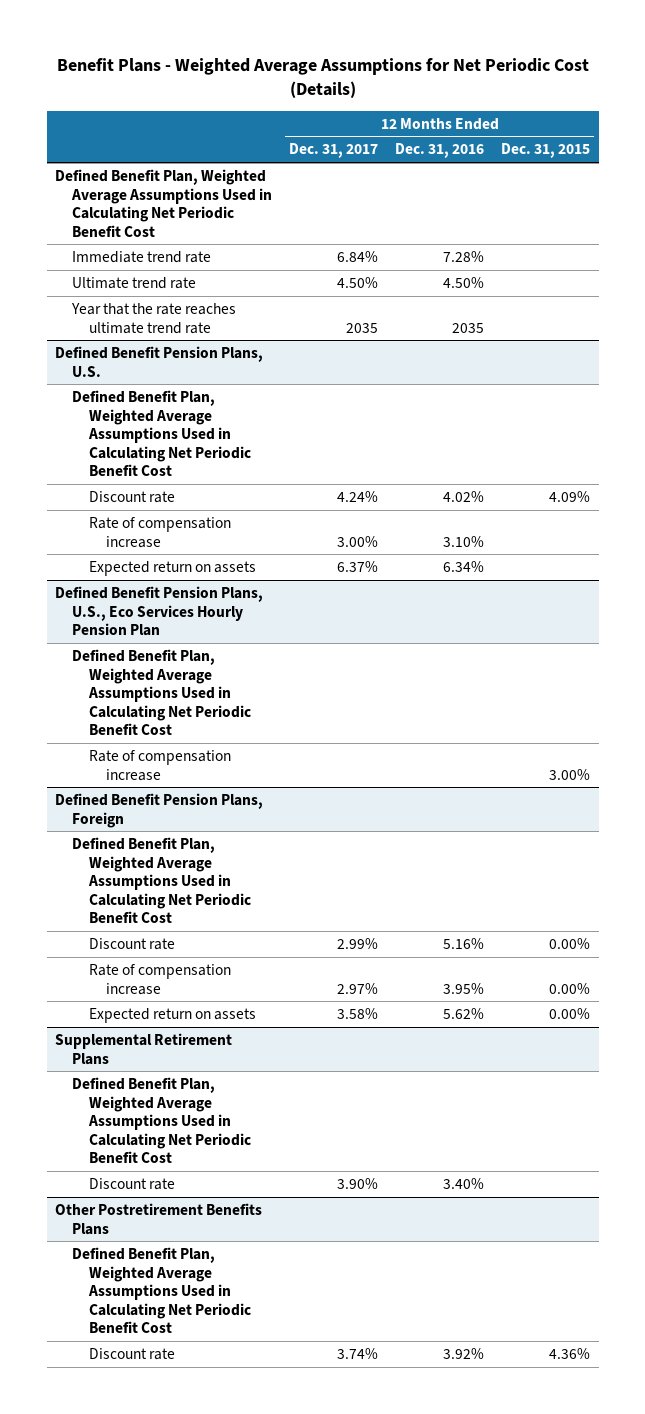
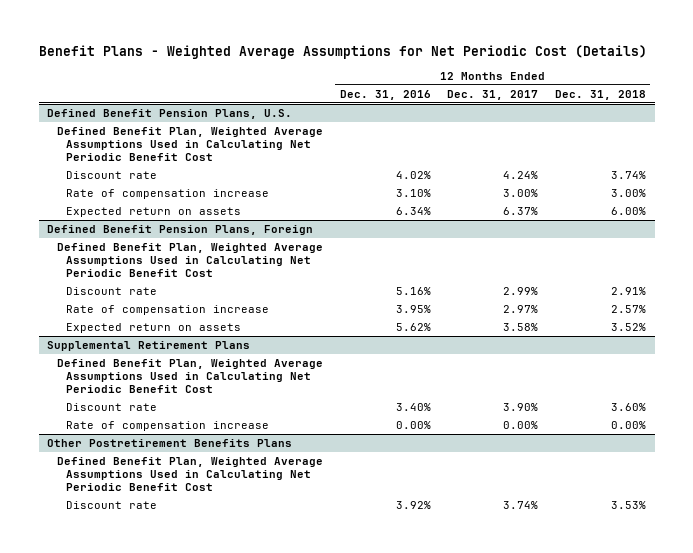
- | 12 Months Ended Dec. 31, 2017 | 12 Months Ended Dec. 31, 2016 | 12 Months Ended Dec. 31, 2015
+ | 12 Months Ended Dec. 31, 2016 | 12 Months Ended Dec. 31, 2017 | 12 Months Ended Dec. 31, 2018
- Defined Benefit Plan, Weighted Average Assumptions Used in Calculating Net Periodic Benefit Cost
- Immediate trend rate | 6.84% | 7.28% |
- Ultimate trend rate | 4.50% | 4.50% |
- Year that the rate reaches ultimate trend rate | 2035 | 2035 |
- Defined Benefit Pension Plans, U.S., Eco Services Hourly Pension Plan
- Defined Benefit Plan, Weighted Average Assumptions Used in Calculating Net Periodic Benefit Cost
- Rate of compensation increase | | | 3.00%
@ Supplemental Retirement Plans
+ Rate of compensation increase | 0.00% | 0.00% | 0.00%

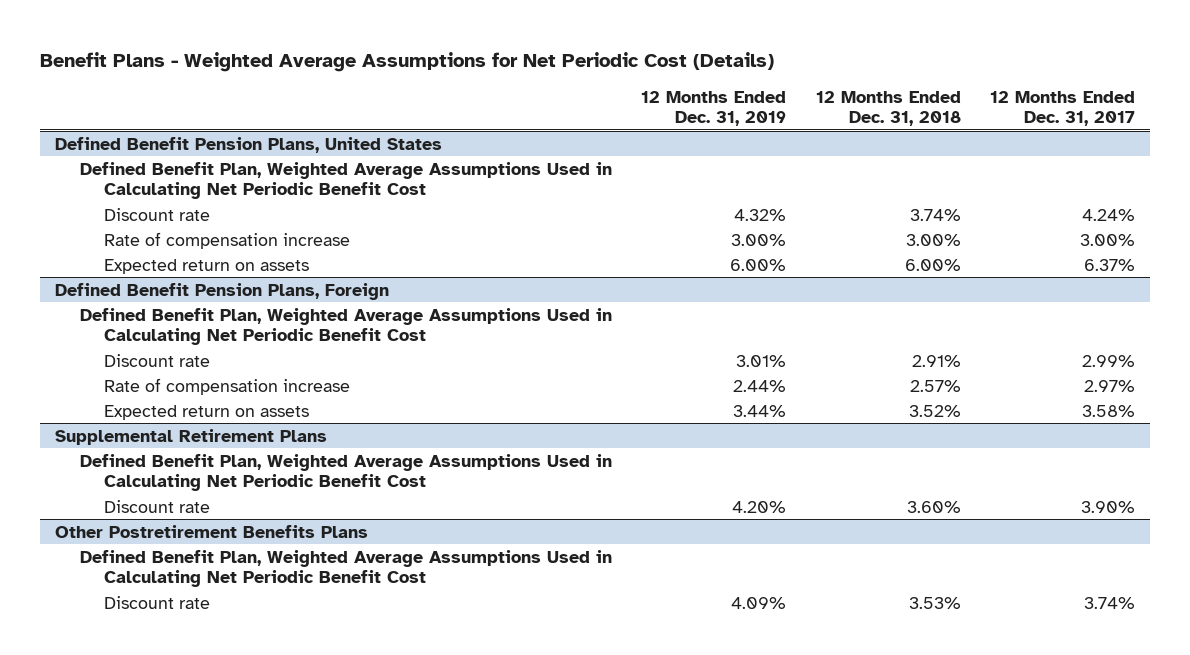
- | 12 Months Ended Dec. 31, 2016 | 12 Months Ended Dec. 31, 2017 | 12 Months Ended Dec. 31, 2018
+ | 12 Months Ended Dec. 31, 2019 | 12 Months Ended Dec. 31, 2018 | 12 Months Ended Dec. 31, 2017
- Defined Benefit Pension Plans, U.S.
+ Defined Benefit Pension Plans, United States
@ Supplemental Retirement Plans
- Rate of compensation increase | 0.00% | 0.00% | 0.00%

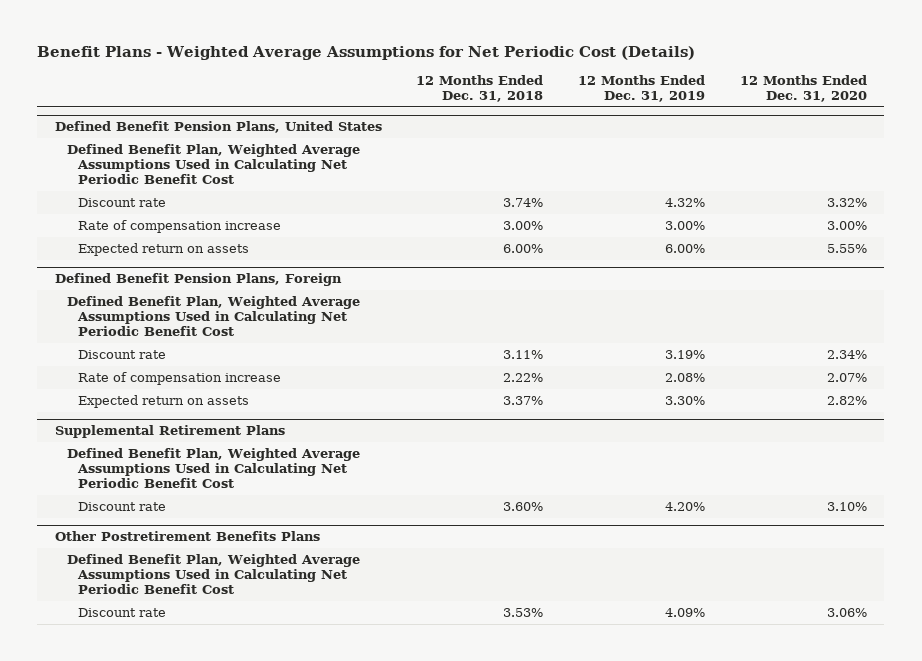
- | 12 Months Ended Dec. 31, 2019 | 12 Months Ended Dec. 31, 2018 | 12 Months Ended Dec. 31, 2017
+ | 12 Months Ended Dec. 31, 2018 | 12 Months Ended Dec. 31, 2019 | 12 Months Ended Dec. 31, 2020
@ Defined Benefit Pension Plans, Foreign
- Discount rate | 3.01% | 2.91% | 2.99%
- Rate of compensation increase | 2.44% | 2.57% | 2.97%
- Expected return on assets | 3.44% | 3.52% | 3.58%
+ Discount rate | 3.11% | 3.19% | 2.34%
+ Rate of compensation increase | 2.22% | 2.08% | 2.07%
+ Expected return on assets | 3.37% | 3.30% | 2.82%

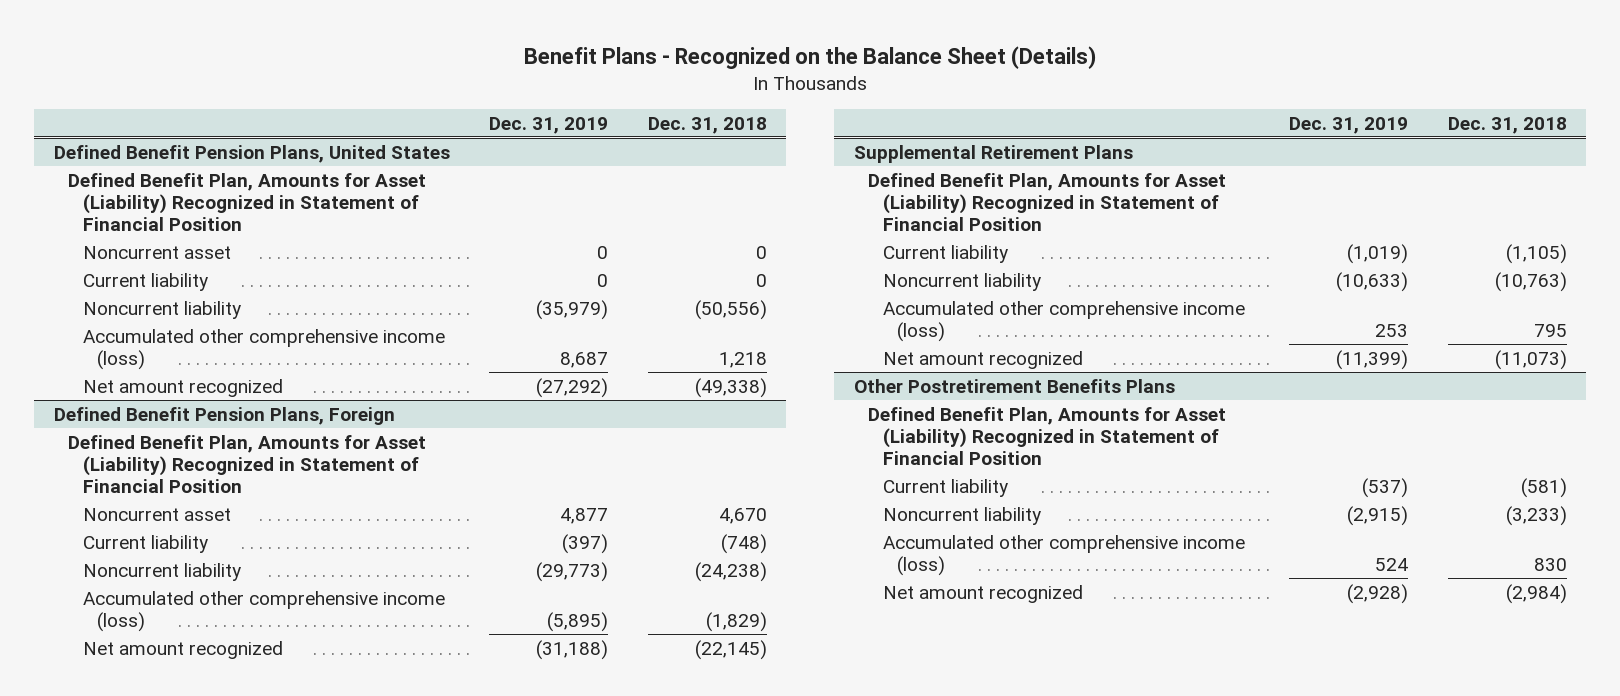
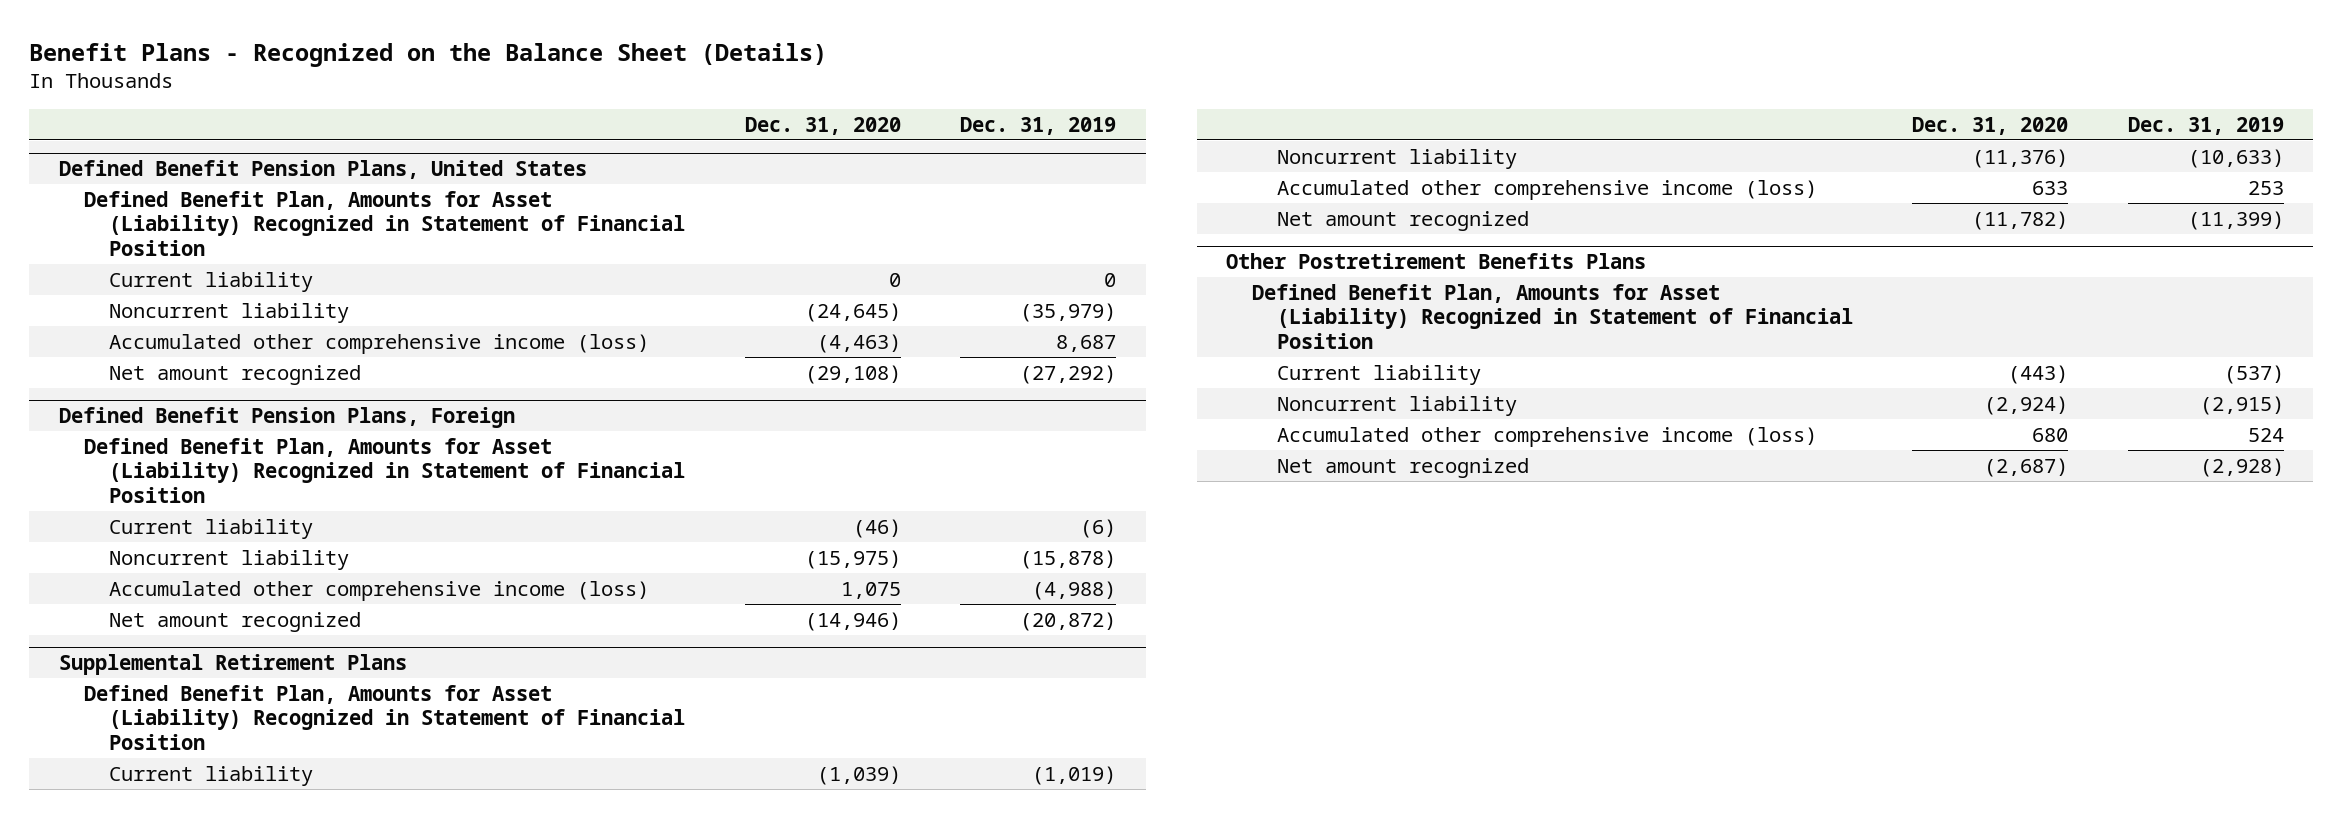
- | Dec. 31, 2019 | Dec. 31, 2018
+ | Dec. 31, 2020 | Dec. 31, 2019
@ Defined Benefit Pension Plans, United States
- Noncurrent asset | 0 | 0
@ Defined Benefit Pension Plans, Foreign
- Noncurrent asset | 4,877 | 4,670
- Current liability | (397) | (748)
- Noncurrent liability | (29,773) | (24,238)
- Accumulated other comprehensive income (loss) | (5,895) | (1,829)
- Net amount recognized | (31,188) | (22,145)
+ Current liability | (46) | (6)
+ Noncurrent liability | (15,975) | (15,878)
+ Accumulated other comprehensive income (loss) | 1,075 | (4,988)
+ Net amount recognized | (14,946) | (20,872)

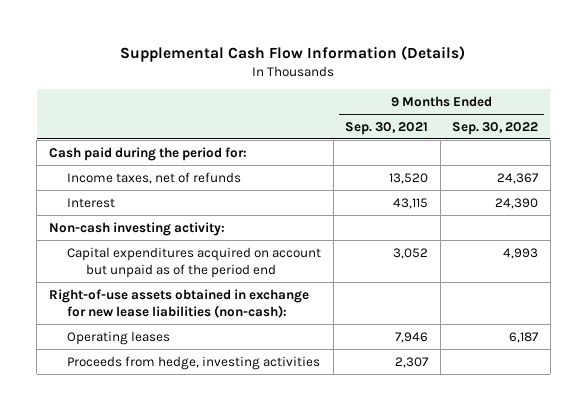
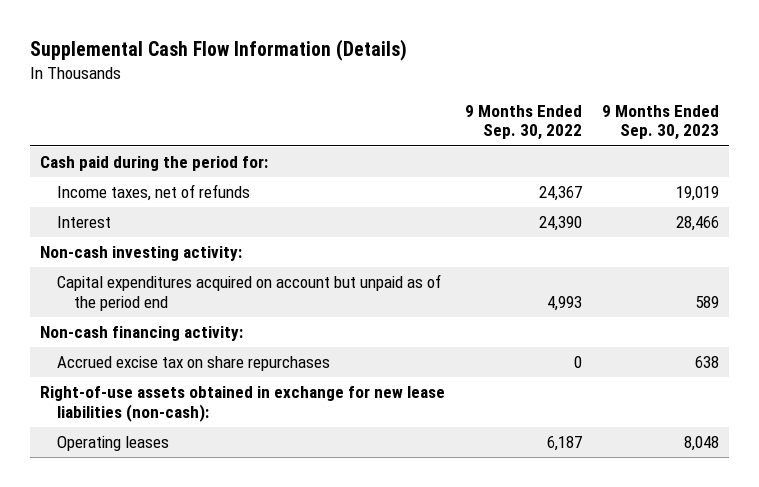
- | 9 Months Ended Sep. 30, 2021 | 9 Months Ended Sep. 30, 2022
+ | 9 Months Ended Sep. 30, 2022 | 9 Months Ended Sep. 30, 2023
+ Non-cash financing activity:
+ Accrued excise tax on share repurchases | 0 | 638
- Proceeds from hedge, investing activities | 2,307 |

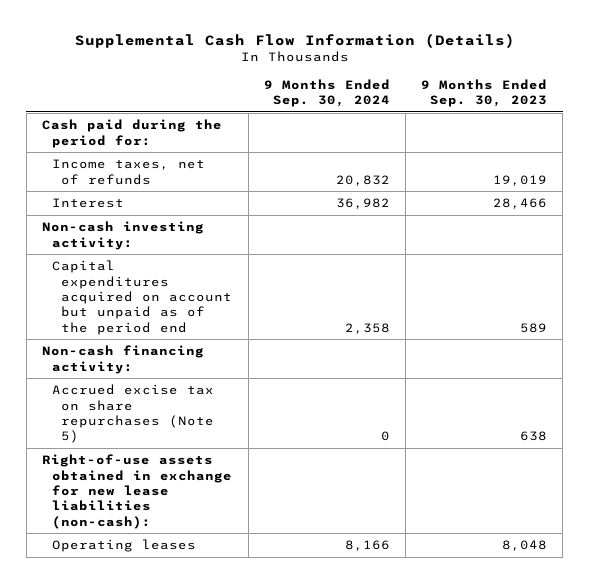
- | 9 Months Ended Sep. 30, 2022 | 9 Months Ended Sep. 30, 2023
+ | 9 Months Ended Sep. 30, 2024 | 9 Months Ended Sep. 30, 2023
- Accrued excise tax on share repurchases | 0 | 638
+ Accrued excise tax on share repurchases (Note 5) | 0 | 638

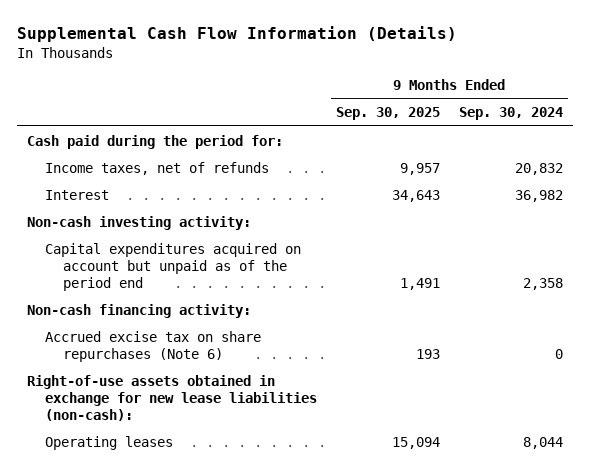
- | 9 Months Ended Sep. 30, 2024 | 9 Months Ended Sep. 30, 2023
+ | 9 Months Ended Sep. 30, 2025 | 9 Months Ended Sep. 30, 2024
- Accrued excise tax on share repurchases (Note 5) | 0 | 638
+ Accrued excise tax on share repurchases (Note 6) | 193 | 0
- Operating leases | 8,166 | 8,048
+ Operating leases | 15,094 | 8,044

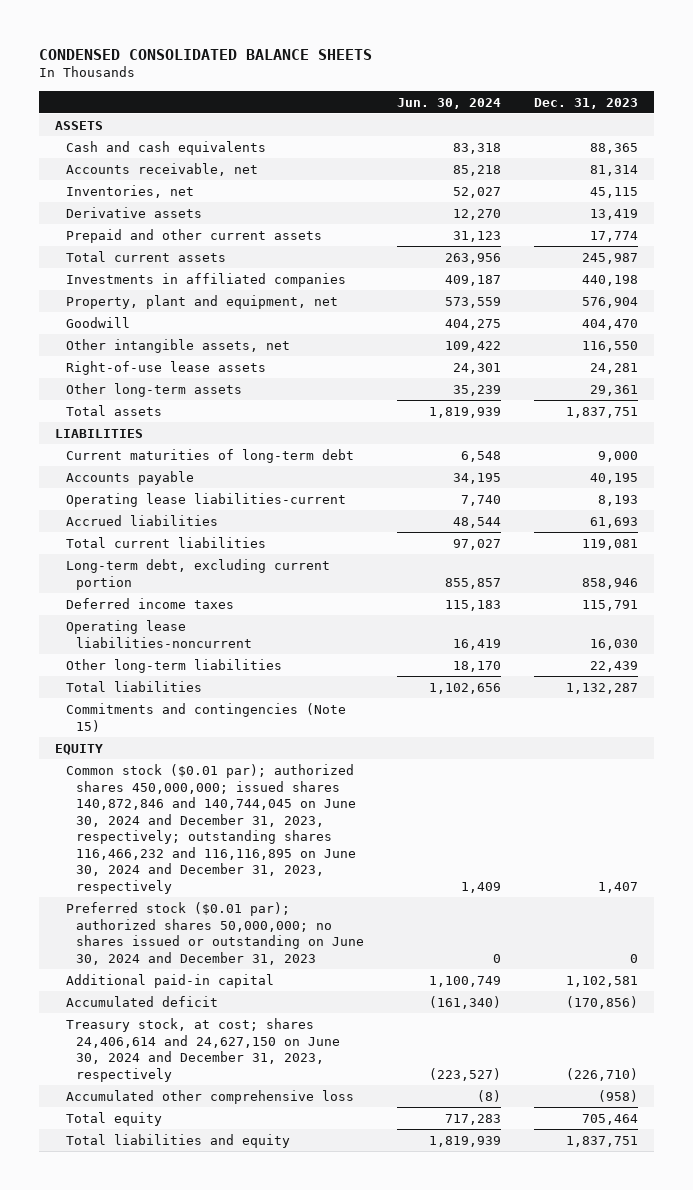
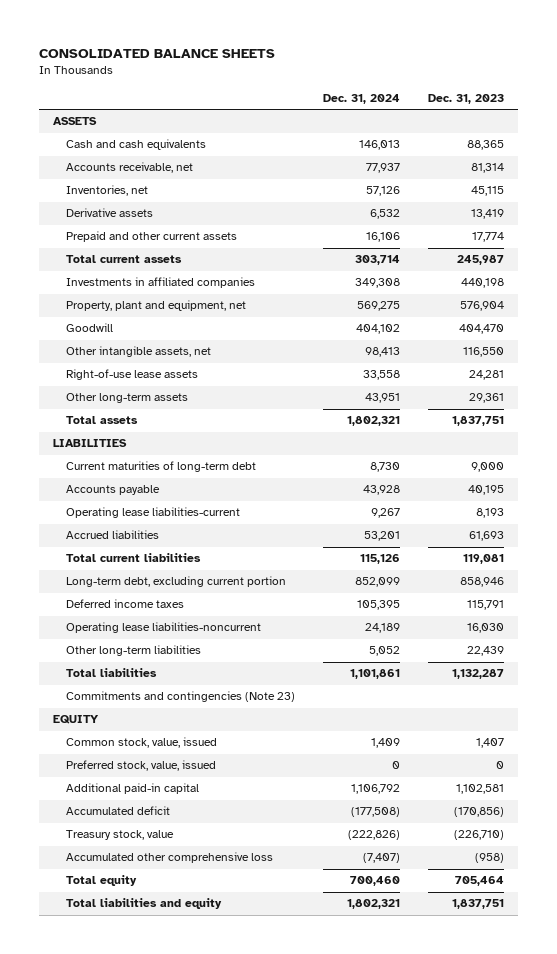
- CONDENSED CONSOLIDATED BALANCE SHEETS
+ CONSOLIDATED BALANCE SHEETS
- | Jun. 30, 2024 | Dec. 31, 2023
+ | Dec. 31, 2024 | Dec. 31, 2023
- Commitments and contingencies (Note 15)
+ Commitments and contingencies (Note 23)
- Common stock ($0.01 par); authorized shares 450,000,000; issued shares 140,872,846 and 140,744,045 on June 30, 2024 and December 31, 2023, respectively; outstanding shares 116,466,232 and 116,116,895 on June 30, 2024 and December 31, 2023, respectively | 1,409 | 1,407
- Preferred stock ($0.01 par); authorized shares 50,000,000; no shares issued or outstanding on June 30, 2024 and December 31, 2023 | 0 | 0
+ Common stock, value, issued | 1,409 | 1,407
+ Preferred stock, value, issued | 0 | 0
- Treasury stock, at cost; shares 24,406,614 and 24,627,150 on June 30, 2024 and December 31, 2023, respectively | (223,527) | (226,710)
+ Treasury stock, value | (222,826) | (226,710)

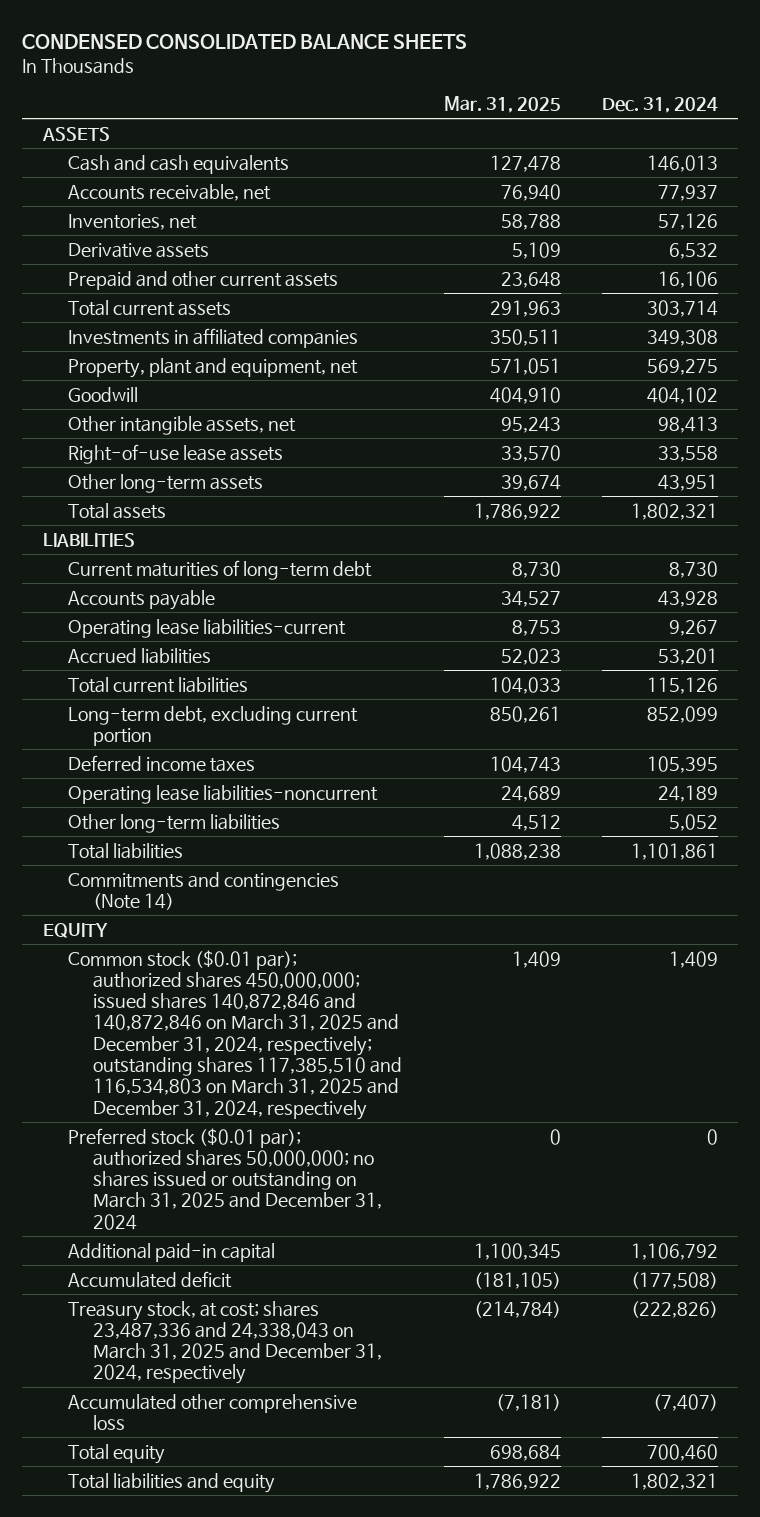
- CONSOLIDATED BALANCE SHEETS
+ CONDENSED CONSOLIDATED BALANCE SHEETS
- | Dec. 31, 2024 | Dec. 31, 2023
+ | Mar. 31, 2025 | Dec. 31, 2024
- Commitments and contingencies (Note 23)
+ Commitments and contingencies (Note 14)
- Common stock, value, issued | 1,409 | 1,407
- Preferred stock, value, issued | 0 | 0
+ Common stock ($0.01 par); authorized shares 450,000,000; issued shares 140,872,846 and 140,872,846 on March 31, 2025 and December 31, 2024, respectively; outstanding shares 117,385,510 and 116,534,803 on March 31, 2025 and December 31, 2024, respectively | 1,409 | 1,409
+ Preferred stock ($0.01 par); authorized shares 50,000,000; no shares issued or outstanding on March 31, 2025 and December 31, 2024 | 0 | 0
- Treasury stock, value | (222,826) | (226,710)
+ Treasury stock, at cost; shares 23,487,336 and 24,338,043 on March 31, 2025 and December 31, 2024, respectively | (214,784) | (222,826)

